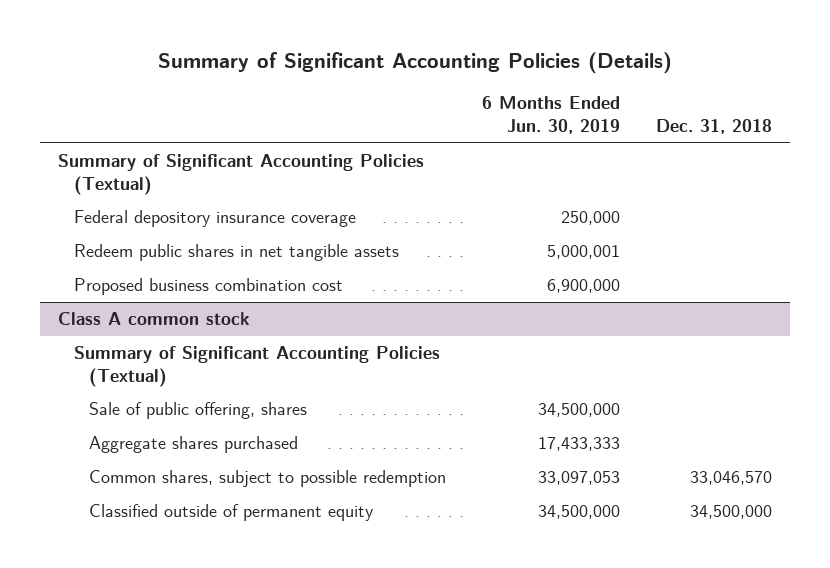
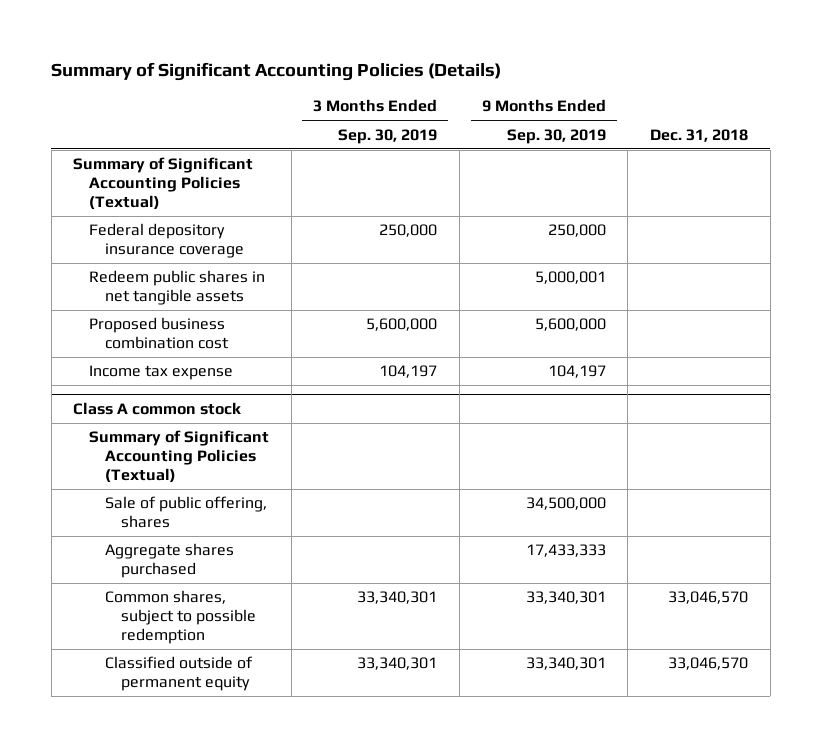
- | 6 Months Ended Jun. 30, 2019 | Dec. 31, 2018
+ | 3 Months Ended Sep. 30, 2019 | 9 Months Ended Sep. 30, 2019 | Dec. 31, 2018
+ Income tax expense | 104,197 | 104,197 |
@ Class A common stock
- Classified outside of permanent equity | 34,500,000 | 34,500,000
+ Classified outside of permanent equity | 33,340,301 | 33,340,301 | 33,046,570

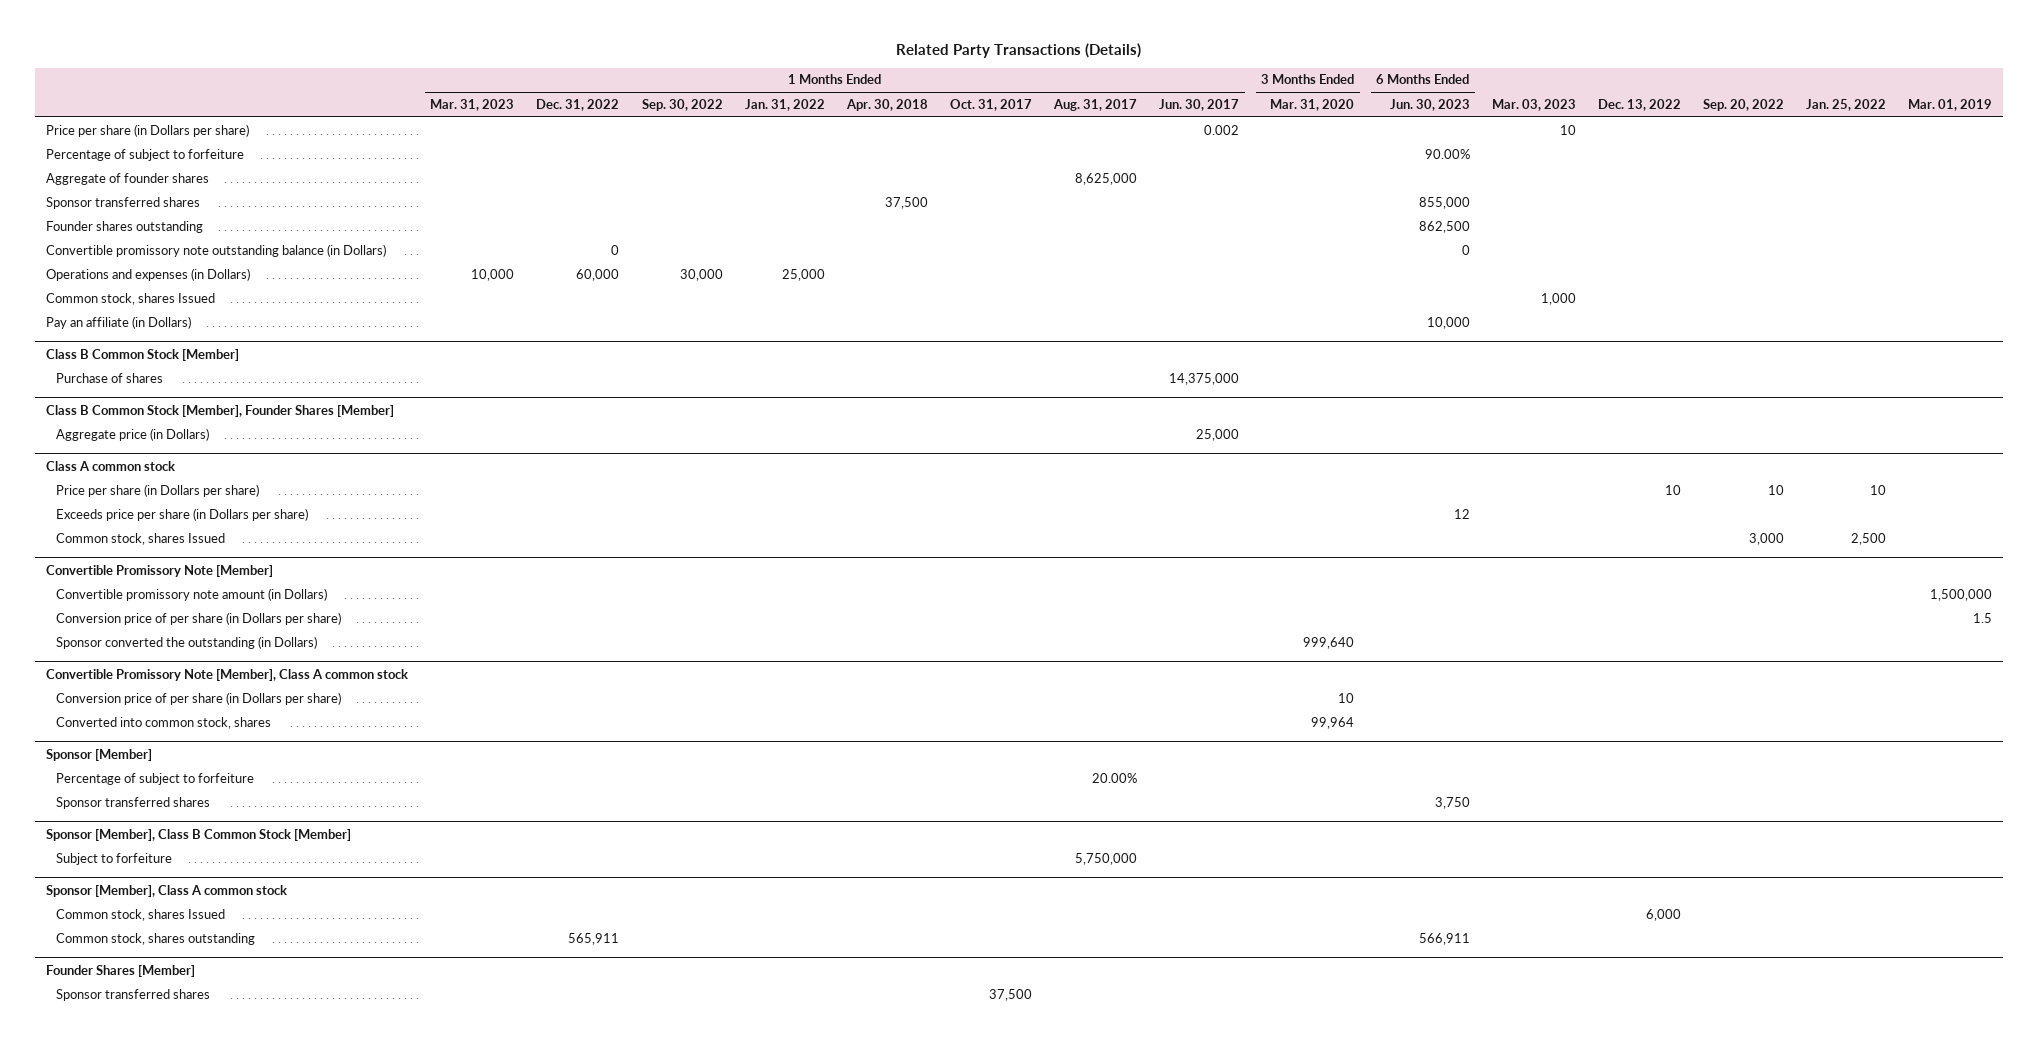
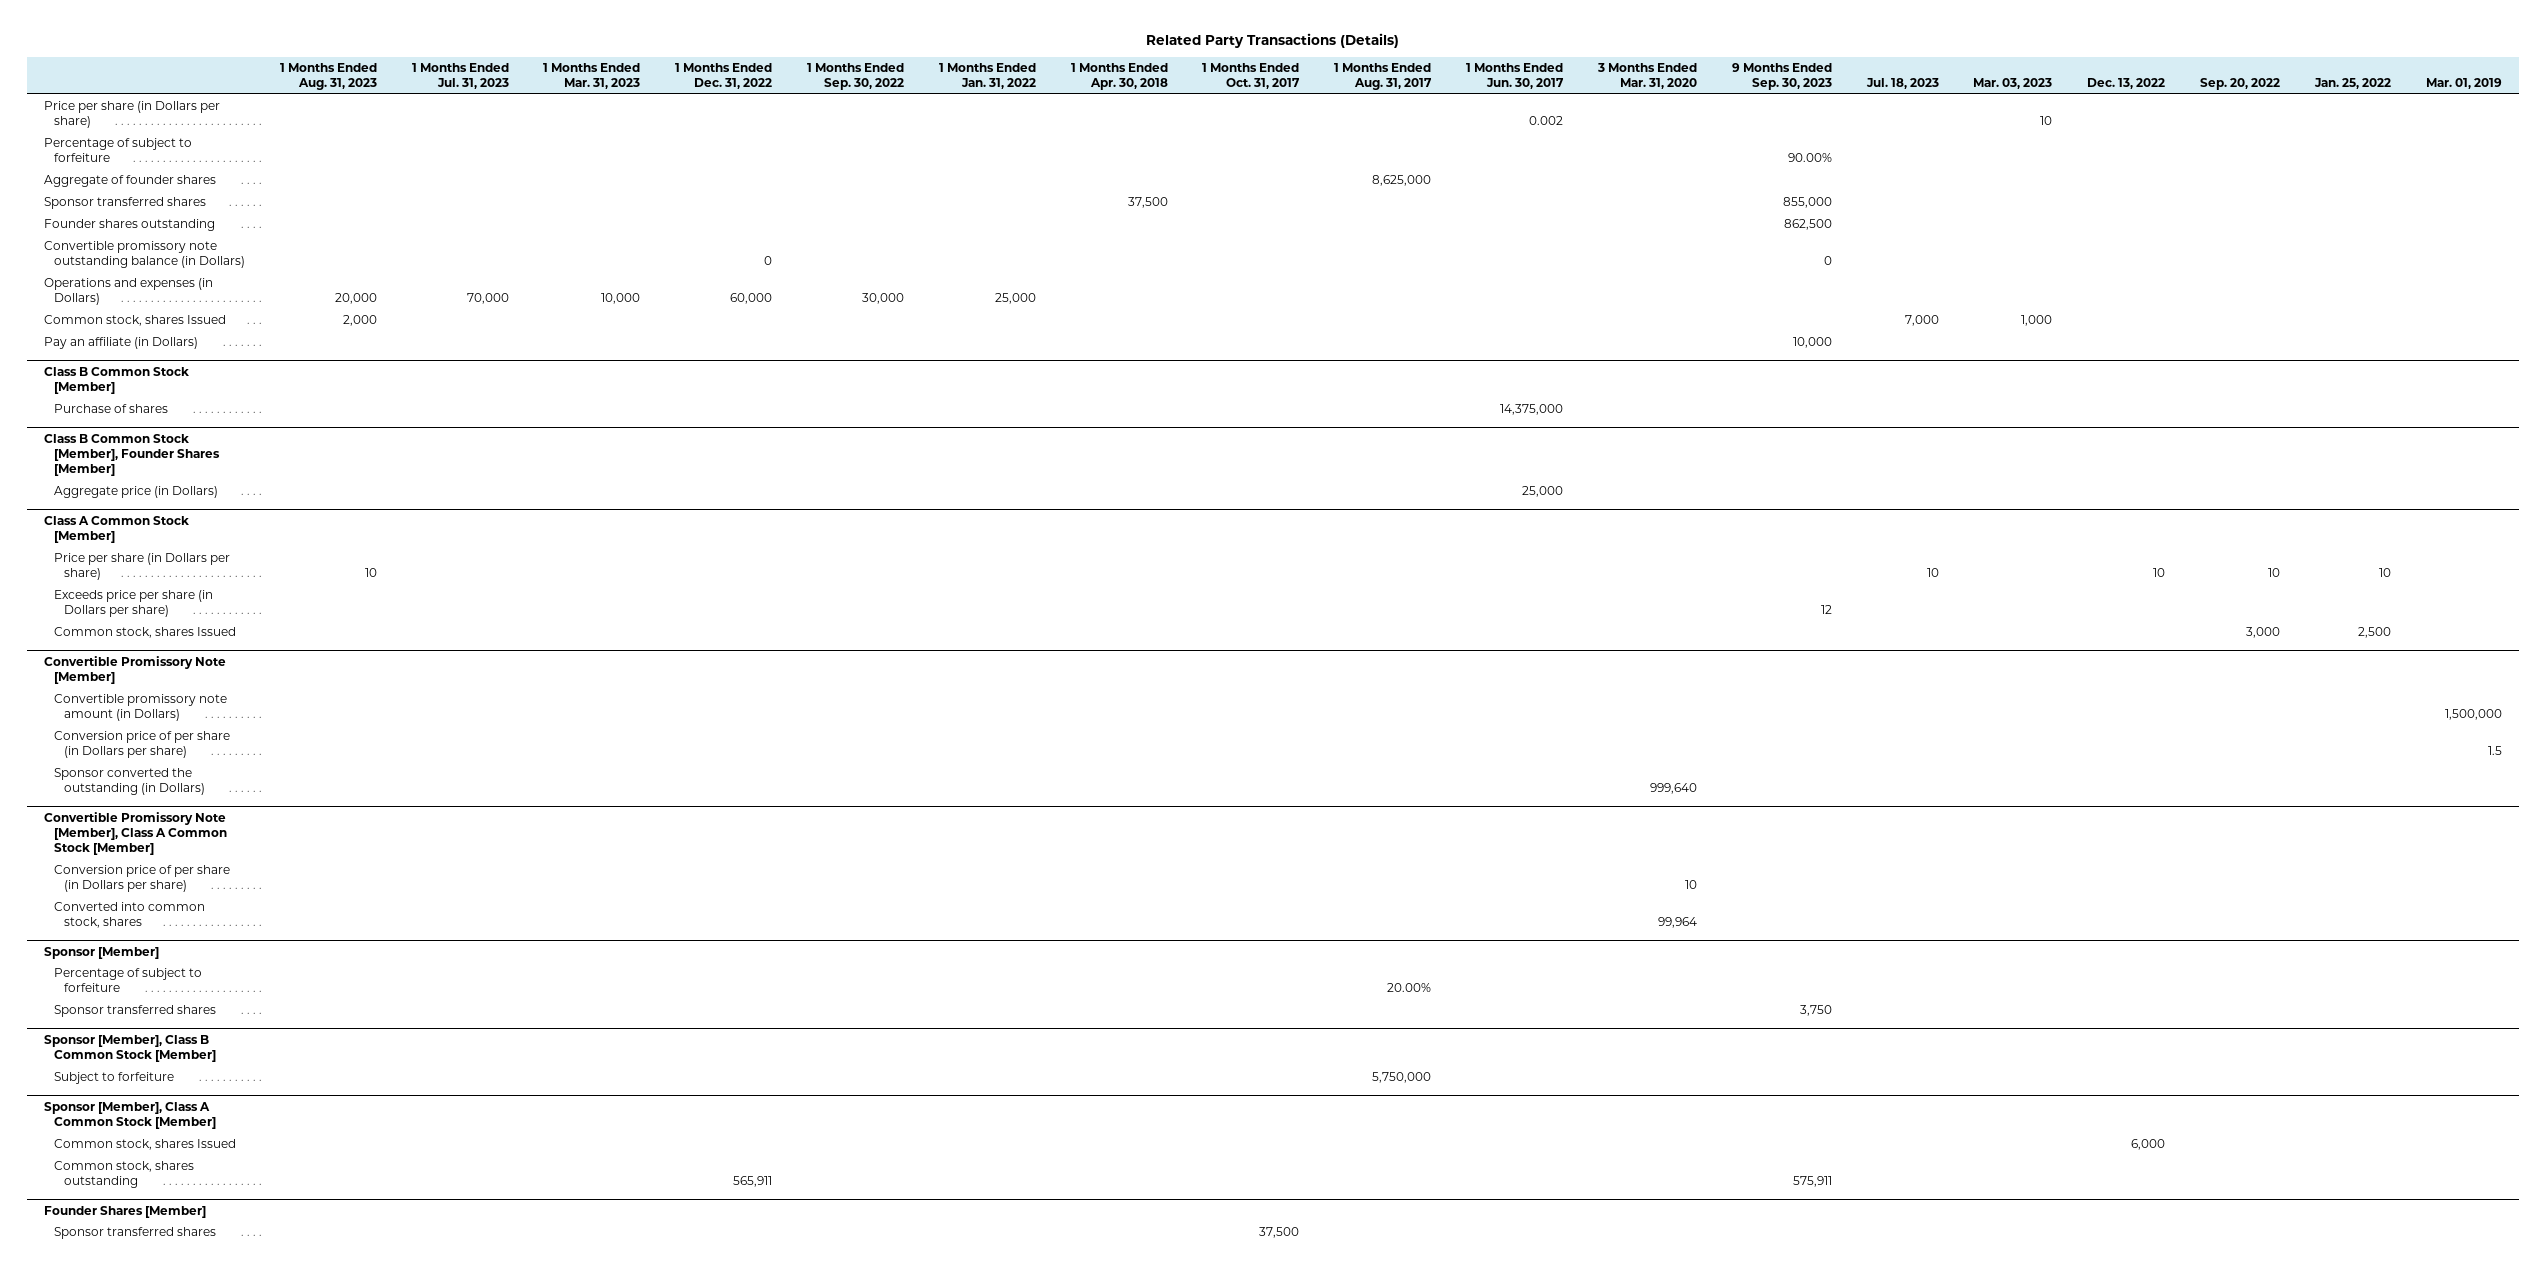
- | 1 Months Ended Mar. 31, 2023 | 1 Months Ended Dec. 31, 2022 | 1 Months Ended Sep. 30, 2022 | 1 Months Ended Jan. 31, 2022 | 1 Months Ended Apr. 30, 2018 | 1 Months Ended Oct. 31, 2017 | 1 Months Ended Aug. 31, 2017 | 1 Months Ended Jun. 30, 2017 | 3 Months Ended Mar. 31, 2020 | 6 Months Ended Jun. 30, 2023 | Mar. 03, 2023 | Dec. 13, 2022 | Sep. 20, 2022 | Jan. 25, 2022 | Mar. 01, 2019
+ | 1 Months Ended Aug. 31, 2023 | 1 Months Ended Jul. 31, 2023 | 1 Months Ended Mar. 31, 2023 | 1 Months Ended Dec. 31, 2022 | 1 Months Ended Sep. 30, 2022 | 1 Months Ended Jan. 31, 2022 | 1 Months Ended Apr. 30, 2018 | 1 Months Ended Oct. 31, 2017 | 1 Months Ended Aug. 31, 2017 | 1 Months Ended Jun. 30, 2017 | 3 Months Ended Mar. 31, 2020 | 9 Months Ended Sep. 30, 2023 | Jul. 18, 2023 | Mar. 03, 2023 | Dec. 13, 2022 | Sep. 20, 2022 | Jan. 25, 2022 | Mar. 01, 2019
- Class A common stock
+ Class A Common Stock [Member]
- Convertible Promissory Note [Member], Class A common stock
+ Convertible Promissory Note [Member], Class A Common Stock [Member]
- Sponsor [Member], Class A common stock
+ Sponsor [Member], Class A Common Stock [Member]

